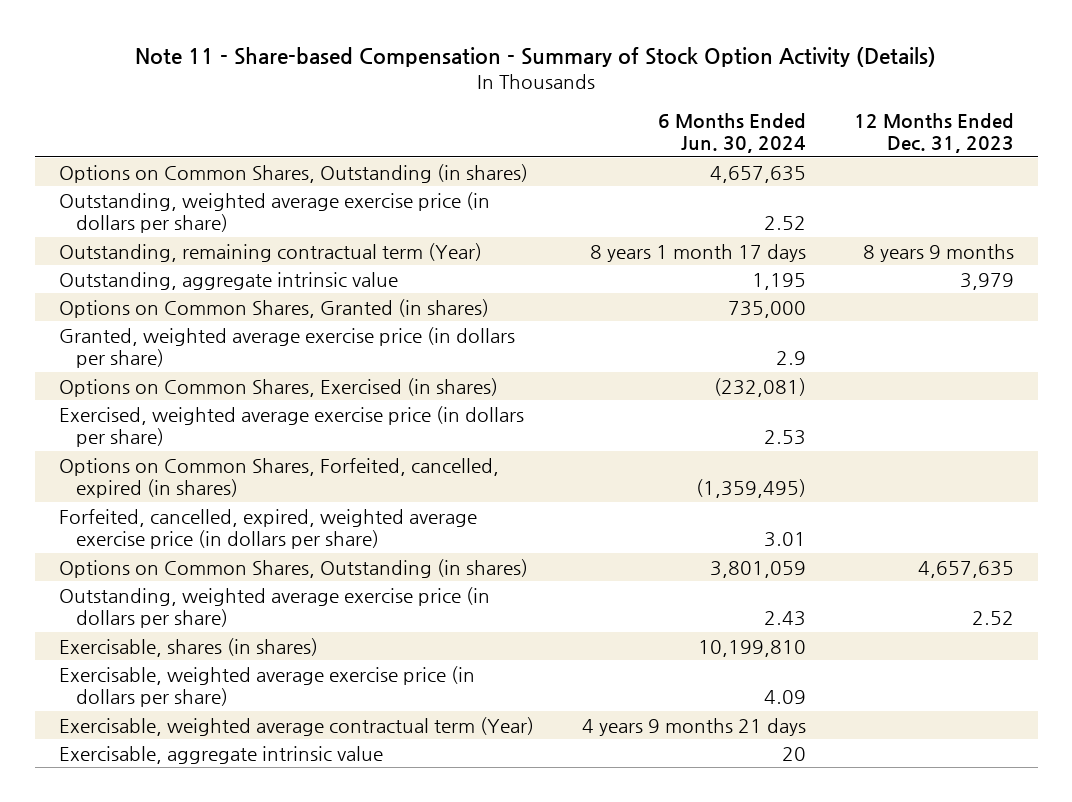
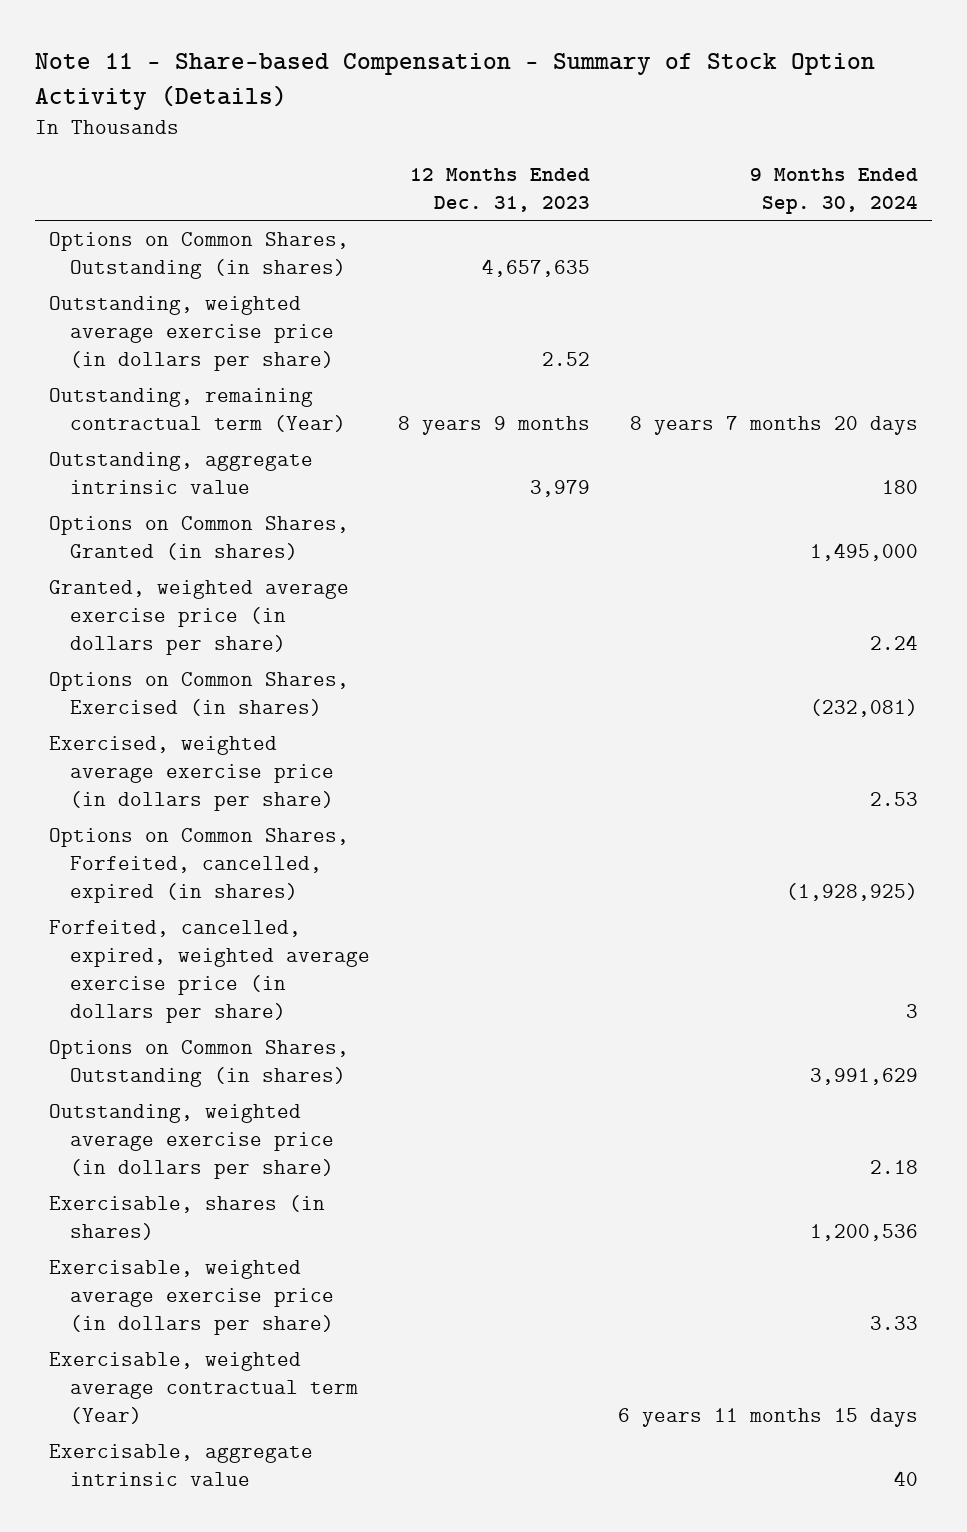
- | 6 Months Ended Jun. 30, 2024 | 12 Months Ended Dec. 31, 2023
+ | 12 Months Ended Dec. 31, 2023 | 9 Months Ended Sep. 30, 2024
moved up: Options on Common Shares, Outstanding (in shares) | 4,657,635 |
moved up: Outstanding, weighted average exercise price (in dollars per share) | 2.52 |
moved down: Options on Common Shares, Outstanding (in shares) | | 3,991,629
moved down: Outstanding, weighted average exercise price (in dollars per share) | | 2.18

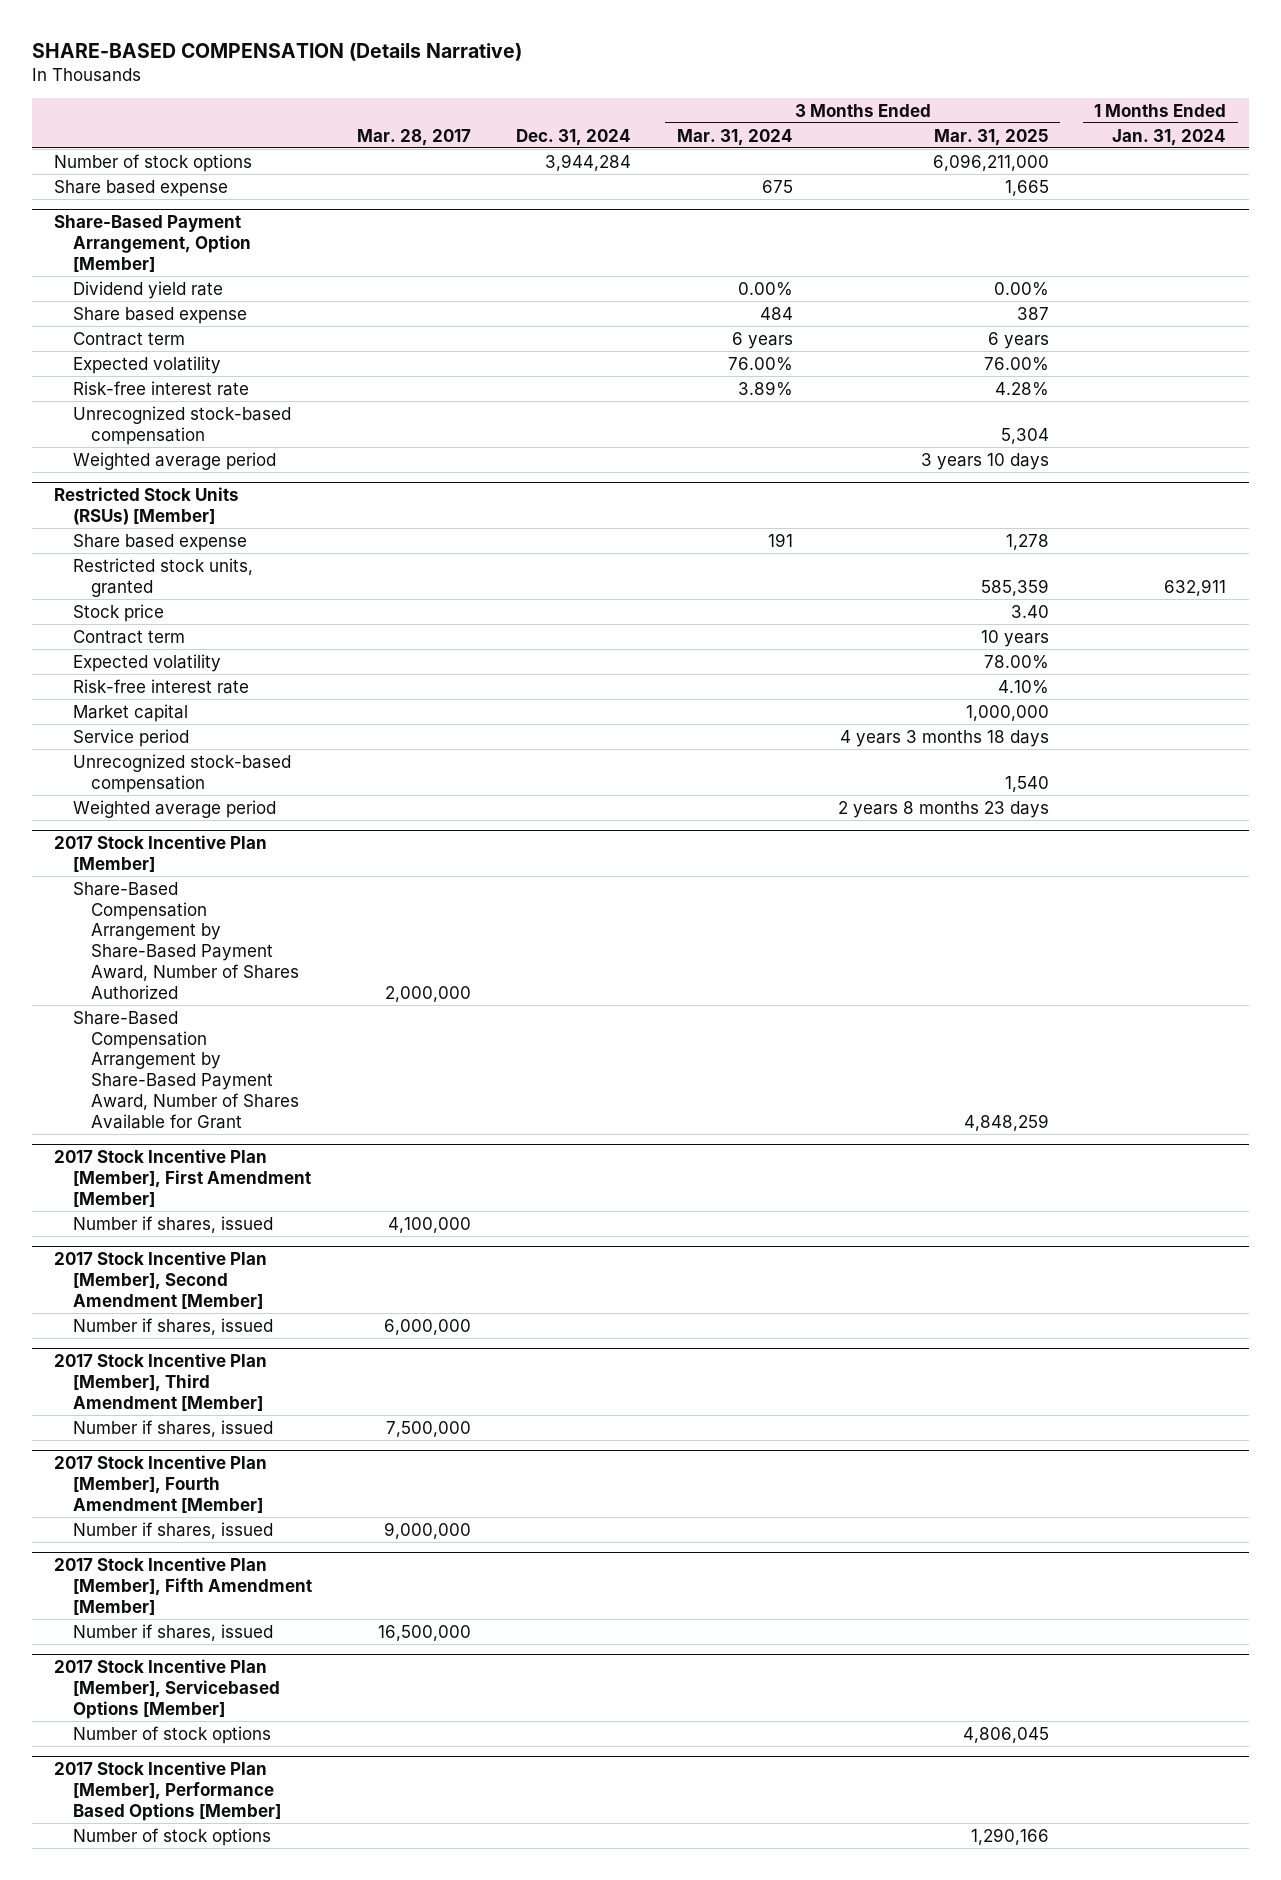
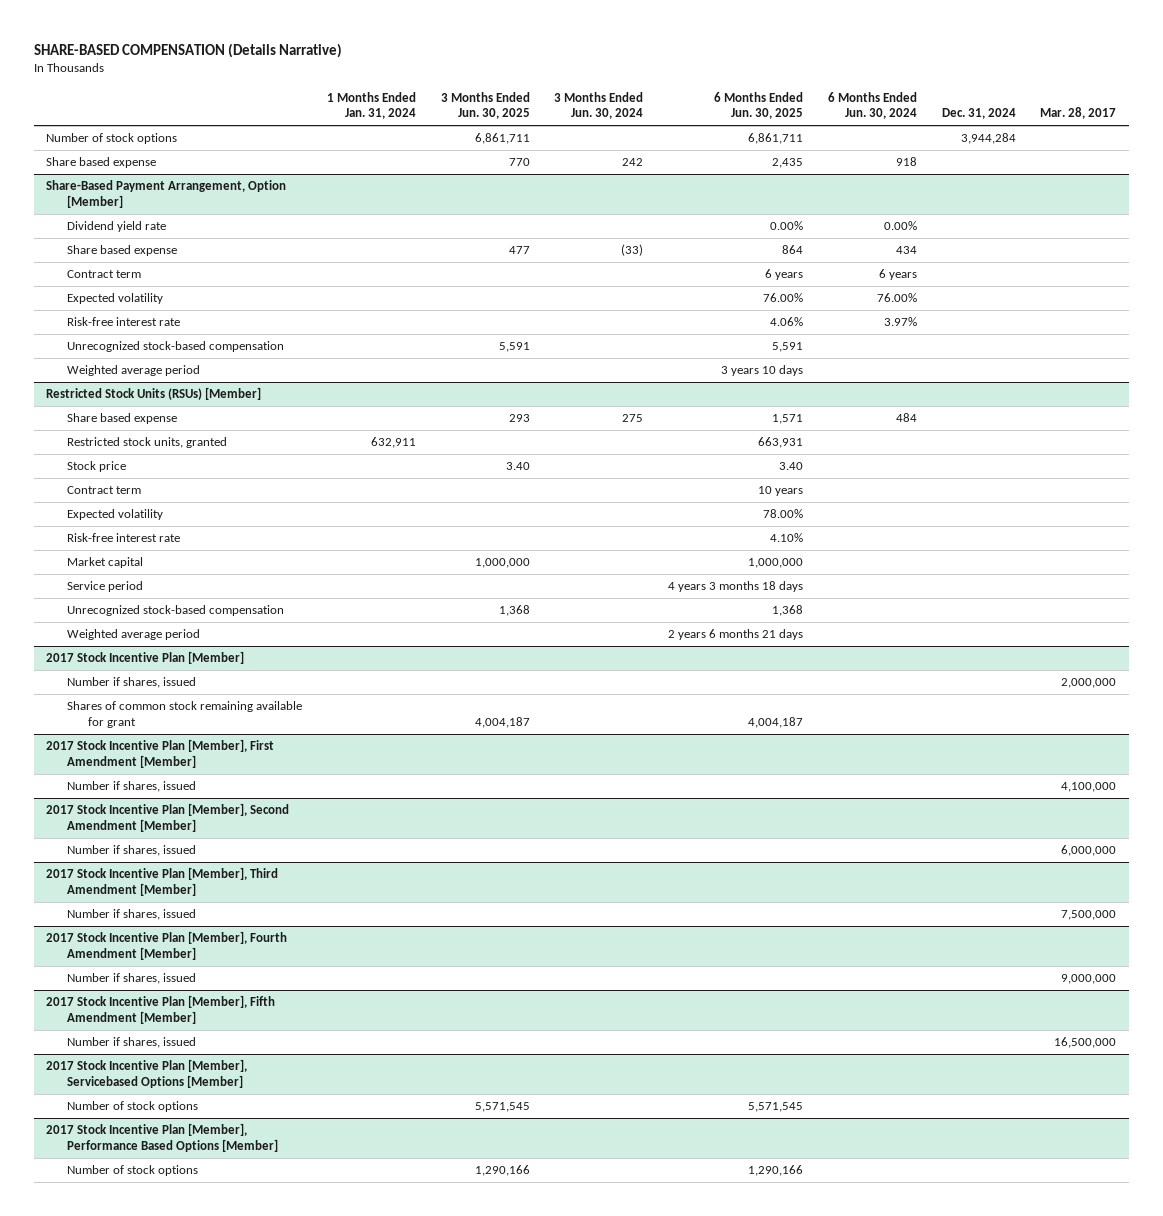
- | Mar. 28, 2017 | Dec. 31, 2024 | 3 Months Ended Mar. 31, 2024 | 3 Months Ended Mar. 31, 2025 | 1 Months Ended Jan. 31, 2024
+ | 1 Months Ended Jan. 31, 2024 | 3 Months Ended Jun. 30, 2025 | 3 Months Ended Jun. 30, 2024 | 6 Months Ended Jun. 30, 2025 | 6 Months Ended Jun. 30, 2024 | Dec. 31, 2024 | Mar. 28, 2017
@ 2017 Stock Incentive Plan [Member]
- Share-Based Compensation Arrangement by Share-Based Payment Award, Number of Shares Authorized | 2,000,000 | | | |
- Share-Based Compensation Arrangement by Share-Based Payment Award, Number of Shares Available for Grant | | | | 4,848,259 |
+ Number if shares, issued | | | | | | | 2,000,000
+ Shares of common stock remaining available for grant | | 4,004,187 | | 4,004,187 | | |

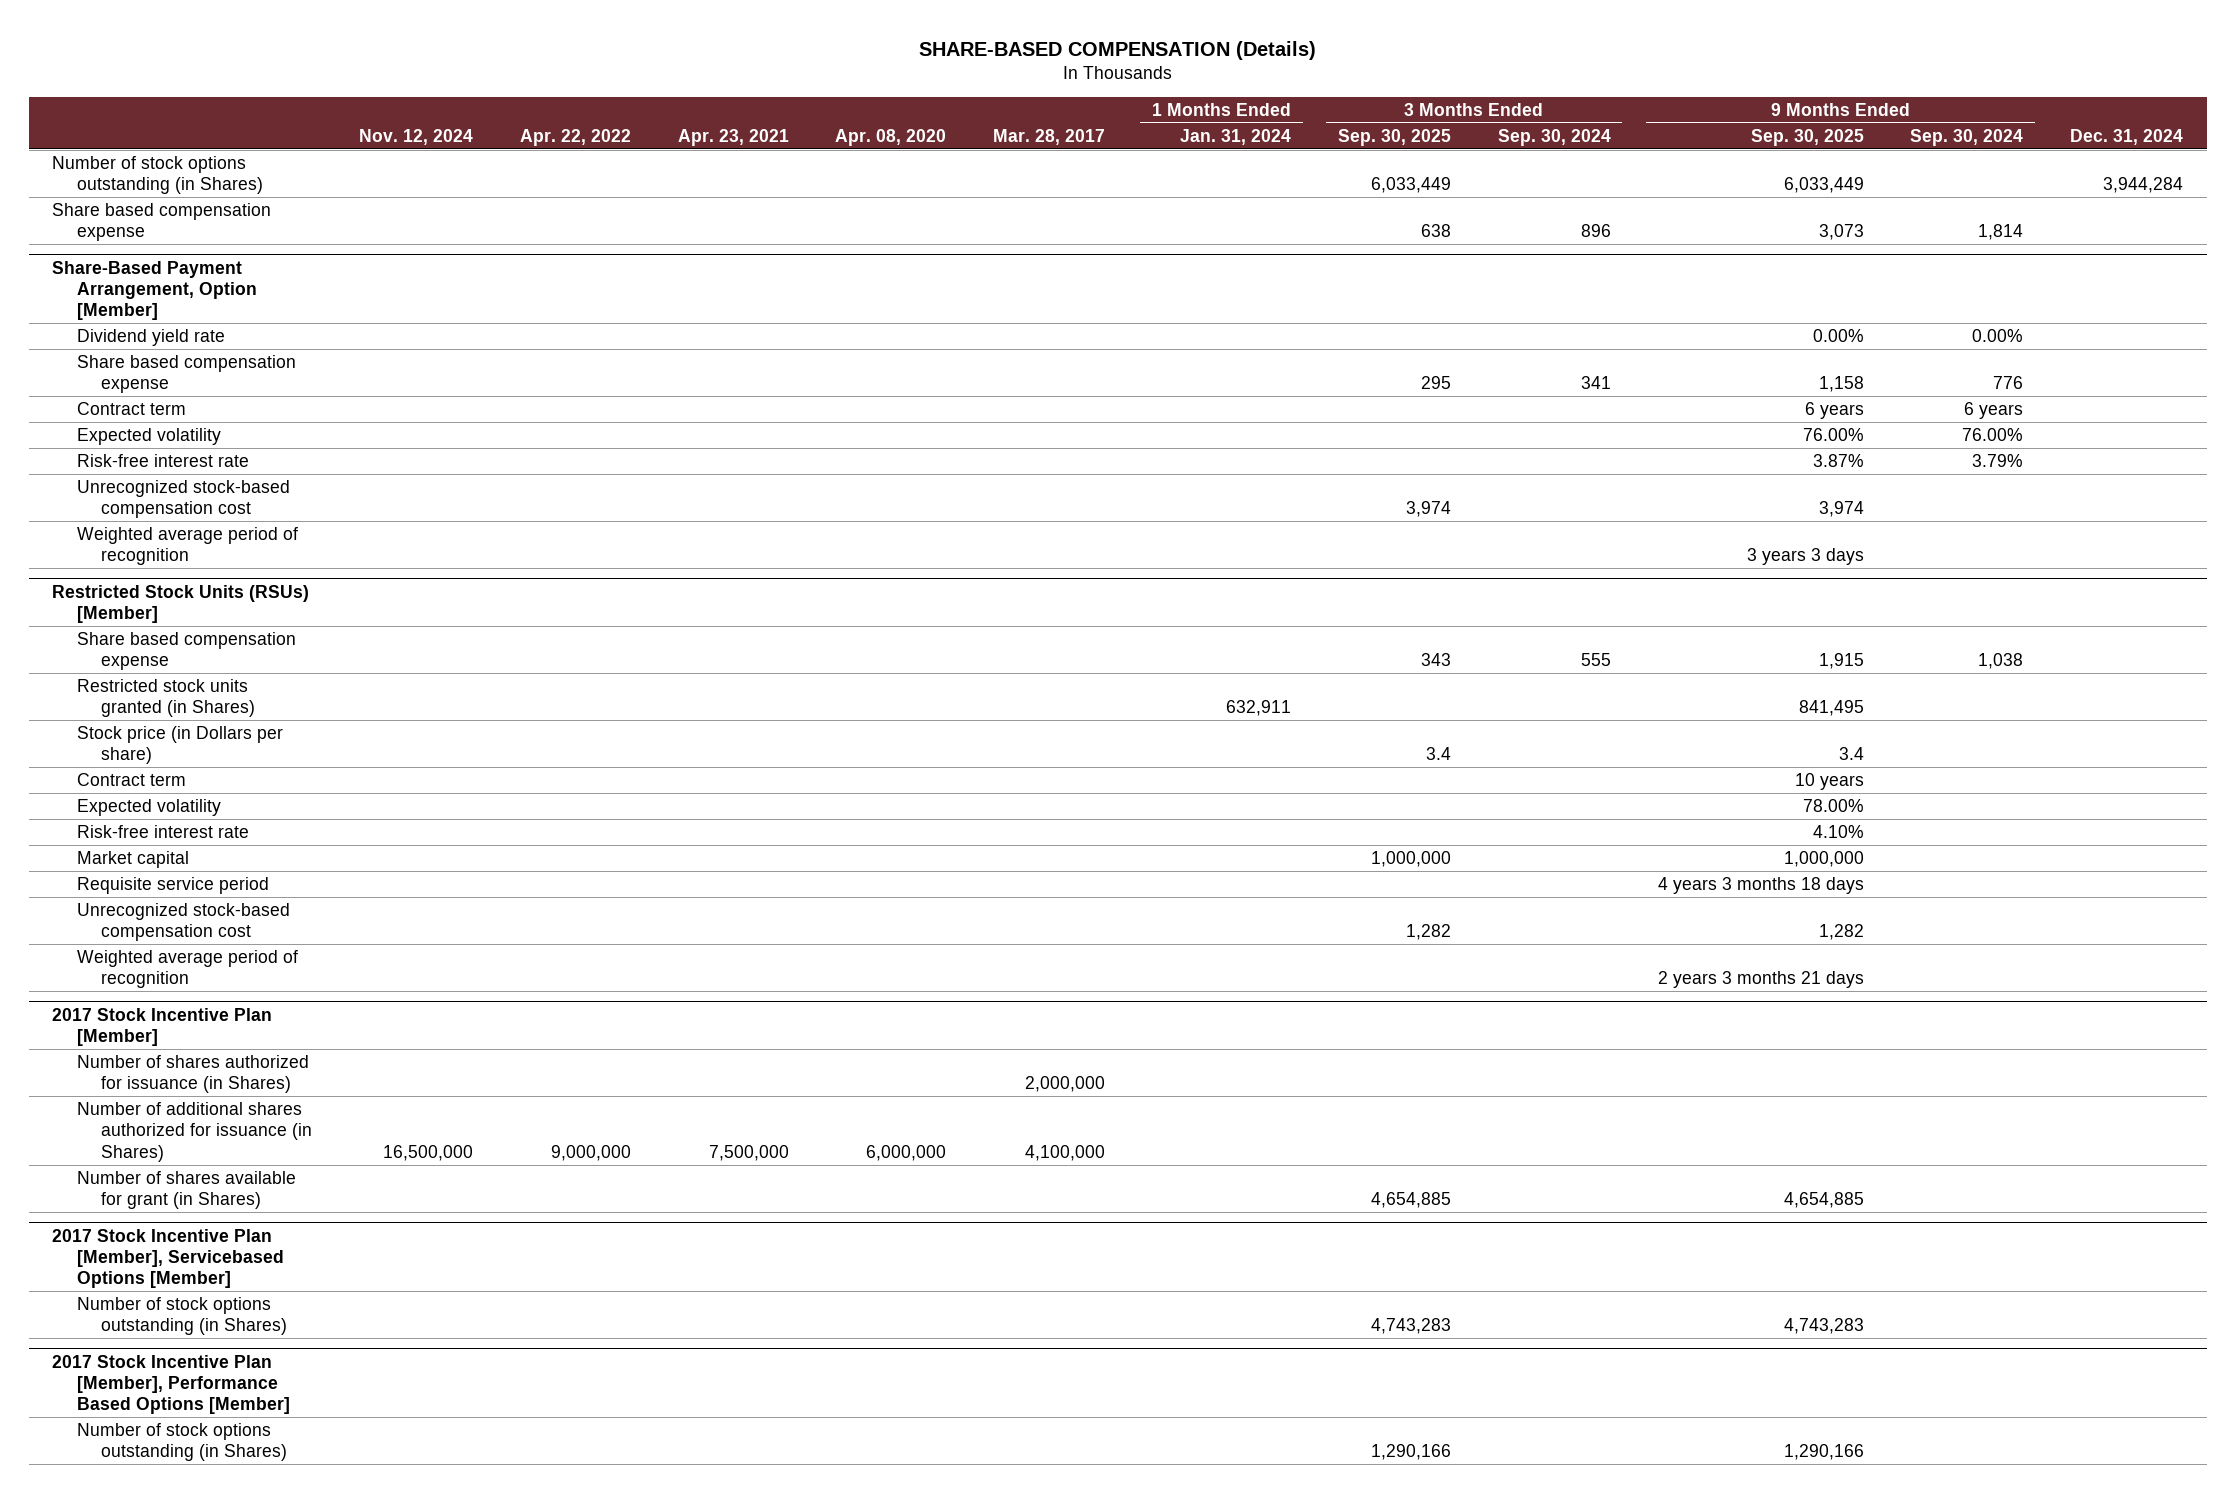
- SHARE-BASED COMPENSATION (Details Narrative)
+ SHARE-BASED COMPENSATION (Details)
- | 1 Months Ended Jan. 31, 2024 | 3 Months Ended Jun. 30, 2025 | 3 Months Ended Jun. 30, 2024 | 6 Months Ended Jun. 30, 2025 | 6 Months Ended Jun. 30, 2024 | Dec. 31, 2024 | Mar. 28, 2017
+ | Nov. 12, 2024 | Apr. 22, 2022 | Apr. 23, 2021 | Apr. 08, 2020 | Mar. 28, 2017 | 1 Months Ended Jan. 31, 2024 | 3 Months Ended Sep. 30, 2025 | 3 Months Ended Sep. 30, 2024 | 9 Months Ended Sep. 30, 2025 | 9 Months Ended Sep. 30, 2024 | Dec. 31, 2024
- Number of stock options | | 6,861,711 | | 6,861,711 | | 3,944,284 |
- Share based expense | | 770 | 242 | 2,435 | 918 | |
+ Number of stock options outstanding (in Shares) | | | | | | | 6,033,449 | | 6,033,449 | | 3,944,284
+ Share based compensation expense | | | | | | | 638 | 896 | 3,073 | 1,814 |
@ Share-Based Payment Arrangement, Option [Member]
- Share based expense | | 477 | (33) | 864 | 434 | |
+ Share based compensation expense | | | | | | | 295 | 341 | 1,158 | 776 |
- Unrecognized stock-based compensation | | 5,591 | | 5,591 | | |
- Weighted average period | | | | 3 years 10 days | | |
+ Unrecognized stock-based compensation cost | | | | | | | 3,974 | | 3,974 | |
+ Weighted average period of recognition | | | | | | | | | 3 years 3 days | |
@ Restricted Stock Units (RSUs) [Member]
- Share based expense | | 293 | 275 | 1,571 | 484 | |
- Restricted stock units, granted | 632,911 | | | 663,931 | | |
- Stock price | | 3.40 | | 3.40 | | |
+ Share based compensation expense | | | | | | | 343 | 555 | 1,915 | 1,038 |
+ Restricted stock units granted (in Shares) | | | | | | 632,911 | | | 841,495 | |
+ Stock price (in Dollars per share) | | | | | | | 3.4 | | 3.4 | |
- Service period | | | | 4 years 3 months 18 days | | |
- Unrecognized stock-based compensation | | 1,368 | | 1,368 | | |
- Weighted average period | | | | 2 years 6 months 21 days | | |
+ Requisite service period | | | | | | | | | 4 years 3 months 18 days | |
+ Unrecognized stock-based compensation cost | | | | | | | 1,282 | | 1,282 | |
+ Weighted average period of recognition | | | | | | | | | 2 years 3 months 21 days | |
@ 2017 Stock Incentive Plan [Member]
- Number if shares, issued | | | | | | | 2,000,000
- Shares of common stock remaining available for grant | | 4,004,187 | | 4,004,187 | | |
- 2017 Stock Incentive Plan [Member], First Amendment [Member]
- Number if shares, issued | | | | | | | 4,100,000
- 2017 Stock Incentive Plan [Member], Second Amendment [Member]
- Number if shares, issued | | | | | | | 6,000,000
- 2017 Stock Incentive Plan [Member], Third Amendment [Member]
- Number if shares, issued | | | | | | | 7,500,000
- 2017 Stock Incentive Plan [Member], Fourth Amendment [Member]
- Number if shares, issued | | | | | | | 9,000,000
- 2017 Stock Incentive Plan [Member], Fifth Amendment [Member]
- Number if shares, issued | | | | | | | 16,500,000
@ 2017 Stock Incentive Plan [Member]
+ Number of shares authorized for issuance (in Shares) | | | | | 2,000,000 | | | | | |
+ Number of additional shares authorized for issuance (in Shares) | 16,500,000 | 9,000,000 | 7,500,000 | 6,000,000 | 4,100,000 | | | | | |
+ Number of shares available for grant (in Shares) | | | | | | | 4,654,885 | | 4,654,885 | |
@ 2017 Stock Incentive Plan [Member], Servicebased Options [Member]
- Number of stock options | | 5,571,545 | | 5,571,545 | | |
+ Number of stock options outstanding (in Shares) | | | | | | | 4,743,283 | | 4,743,283 | |
@ 2017 Stock Incentive Plan [Member], Performance Based Options [Member]
- Number of stock options | | 1,290,166 | | 1,290,166 | | |
+ Number of stock options outstanding (in Shares) | | | | | | | 1,290,166 | | 1,290,166 | |

